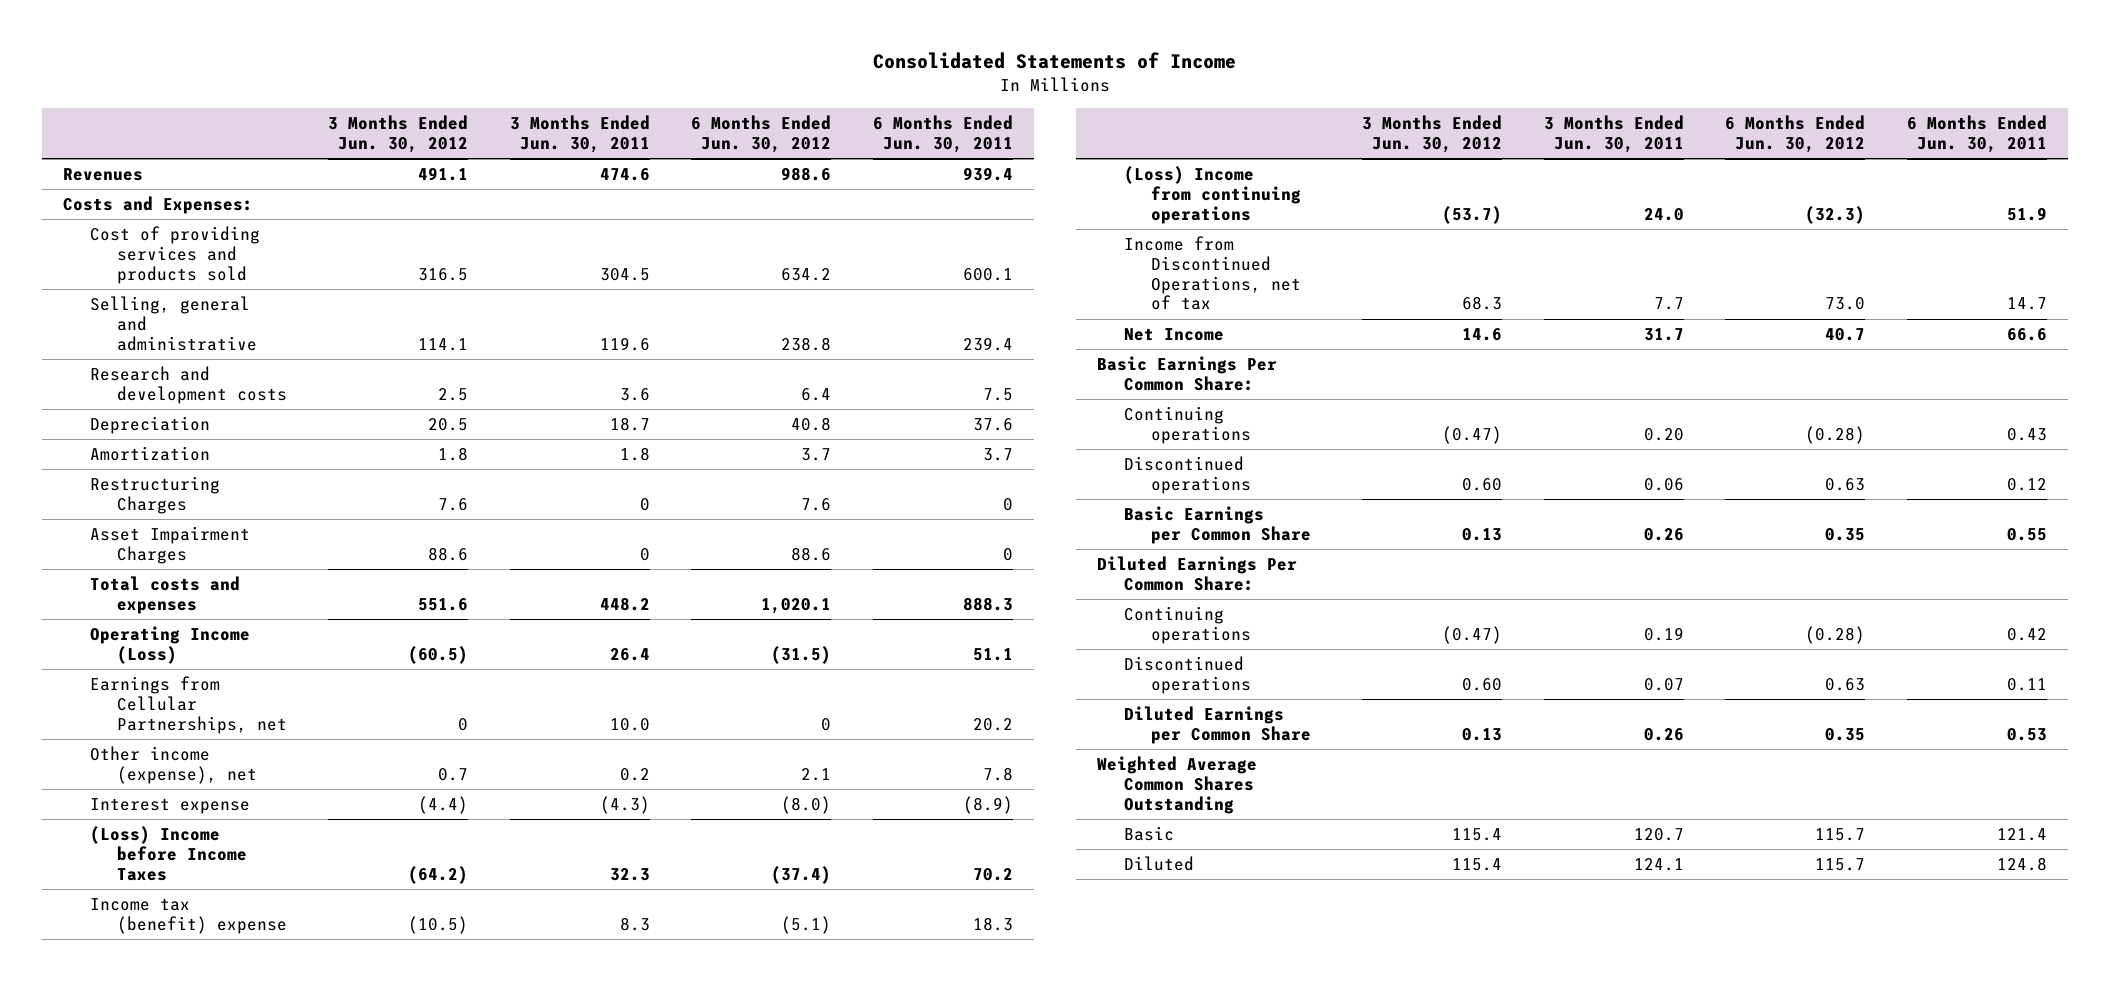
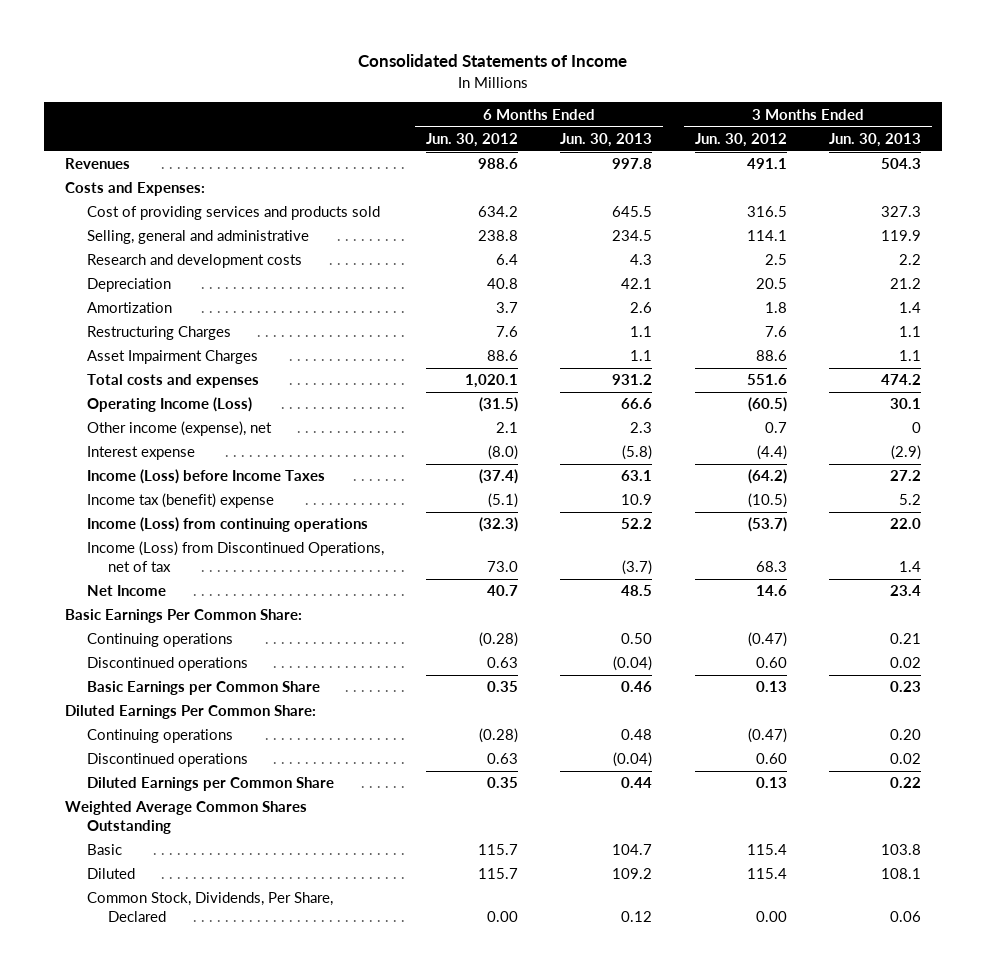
- | 3 Months Ended Jun. 30, 2012 | 3 Months Ended Jun. 30, 2011 | 6 Months Ended Jun. 30, 2012 | 6 Months Ended Jun. 30, 2011
+ | 6 Months Ended Jun. 30, 2012 | 6 Months Ended Jun. 30, 2013 | 3 Months Ended Jun. 30, 2012 | 3 Months Ended Jun. 30, 2013
- Earnings from Cellular Partnerships, net | 0 | 10.0 | 0 | 20.2
- (Loss) Income before Income Taxes | (64.2) | 32.3 | (37.4) | 70.2
+ Income (Loss) before Income Taxes | (37.4) | 63.1 | (64.2) | 27.2
- (Loss) Income from continuing operations | (53.7) | 24.0 | (32.3) | 51.9
- Income from Discontinued Operations, net of tax | 68.3 | 7.7 | 73.0 | 14.7
+ Income (Loss) from continuing operations | (32.3) | 52.2 | (53.7) | 22.0
+ Income (Loss) from Discontinued Operations, net of tax | 73.0 | (3.7) | 68.3 | 1.4
+ Common Stock, Dividends, Per Share, Declared | 0.00 | 0.12 | 0.00 | 0.06

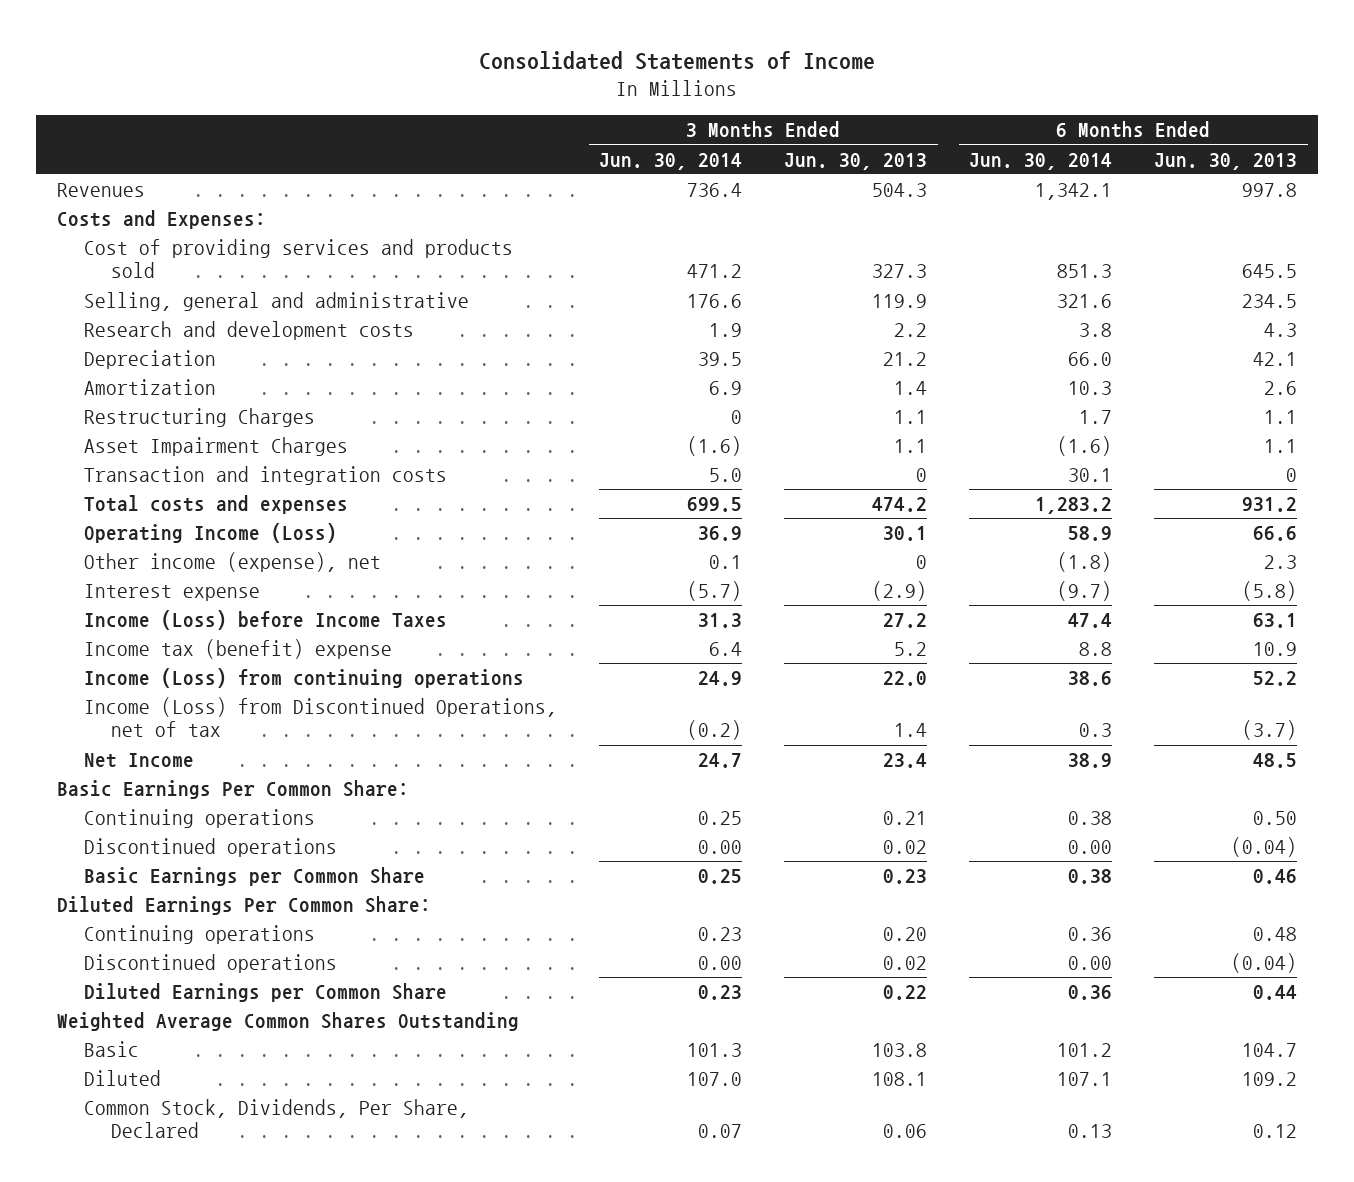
- | 6 Months Ended Jun. 30, 2012 | 6 Months Ended Jun. 30, 2013 | 3 Months Ended Jun. 30, 2012 | 3 Months Ended Jun. 30, 2013
+ | 3 Months Ended Jun. 30, 2014 | 3 Months Ended Jun. 30, 2013 | 6 Months Ended Jun. 30, 2014 | 6 Months Ended Jun. 30, 2013
+ Transaction and integration costs | 5.0 | 0 | 30.1 | 0

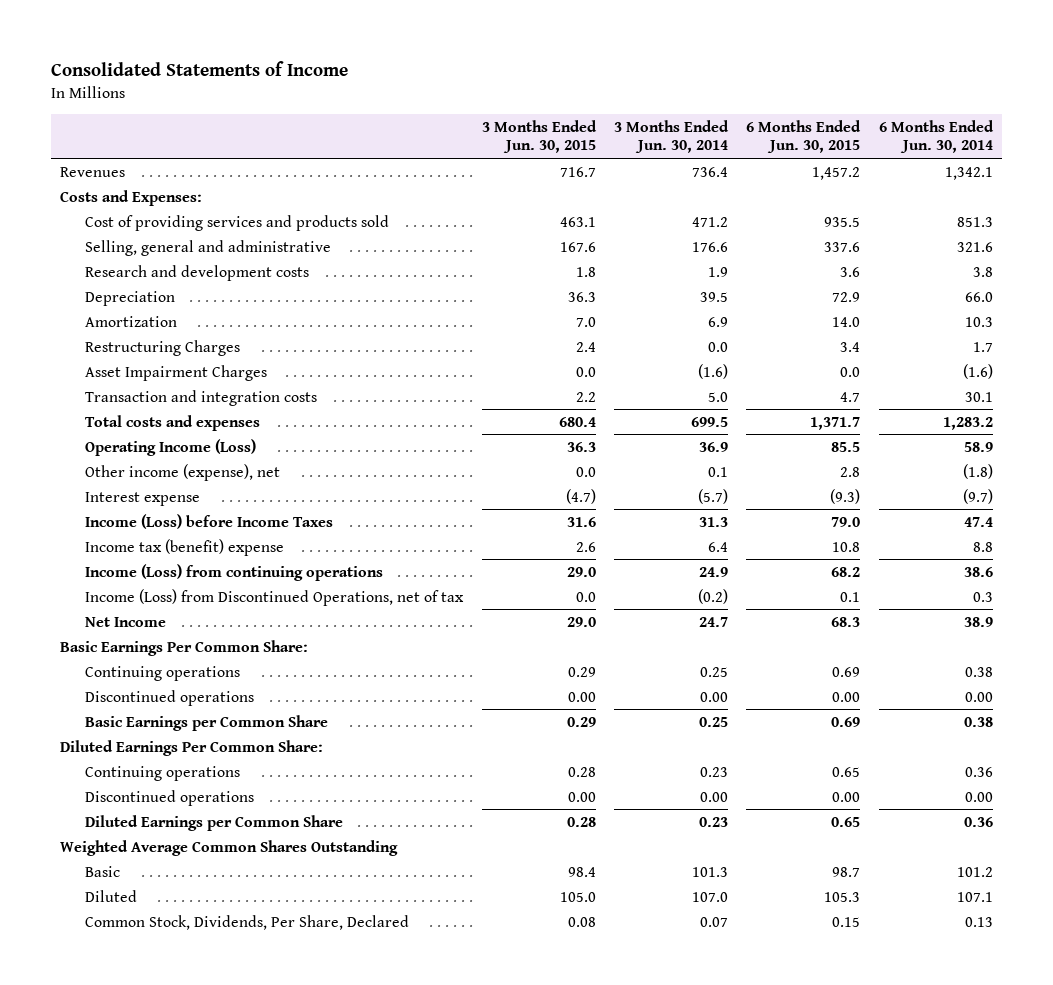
- | 3 Months Ended Jun. 30, 2014 | 3 Months Ended Jun. 30, 2013 | 6 Months Ended Jun. 30, 2014 | 6 Months Ended Jun. 30, 2013
+ | 3 Months Ended Jun. 30, 2015 | 3 Months Ended Jun. 30, 2014 | 6 Months Ended Jun. 30, 2015 | 6 Months Ended Jun. 30, 2014
- Restructuring Charges | 0 | 1.1 | 1.7 | 1.1
+ Restructuring Charges | 2.4 | 0.0 | 3.4 | 1.7

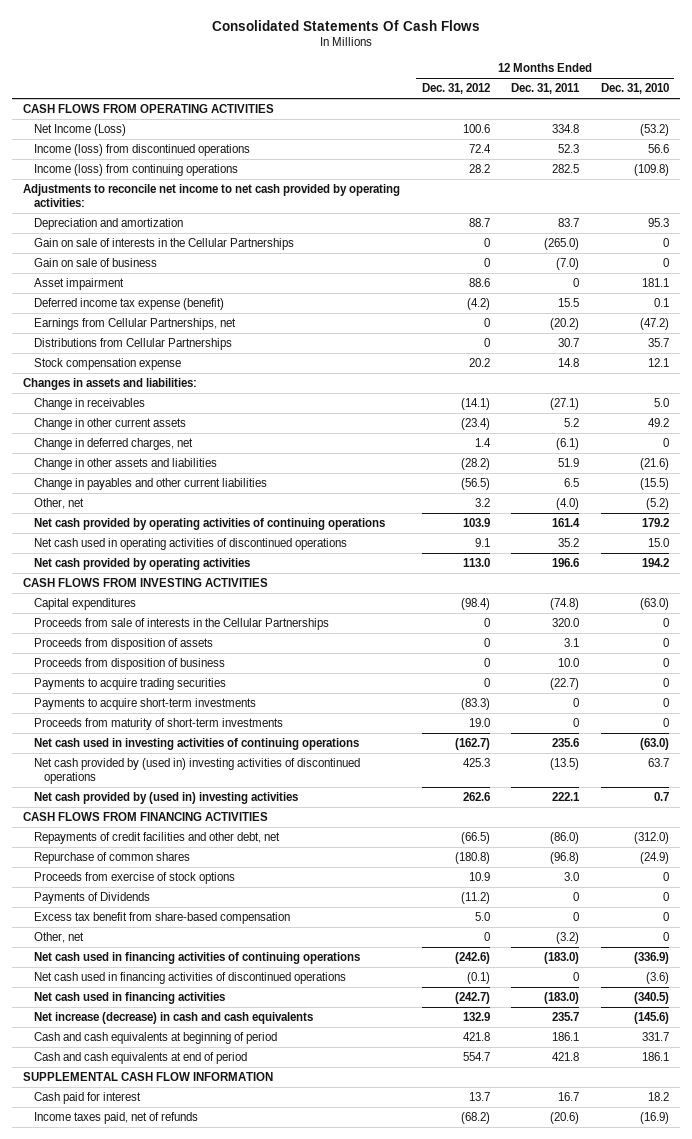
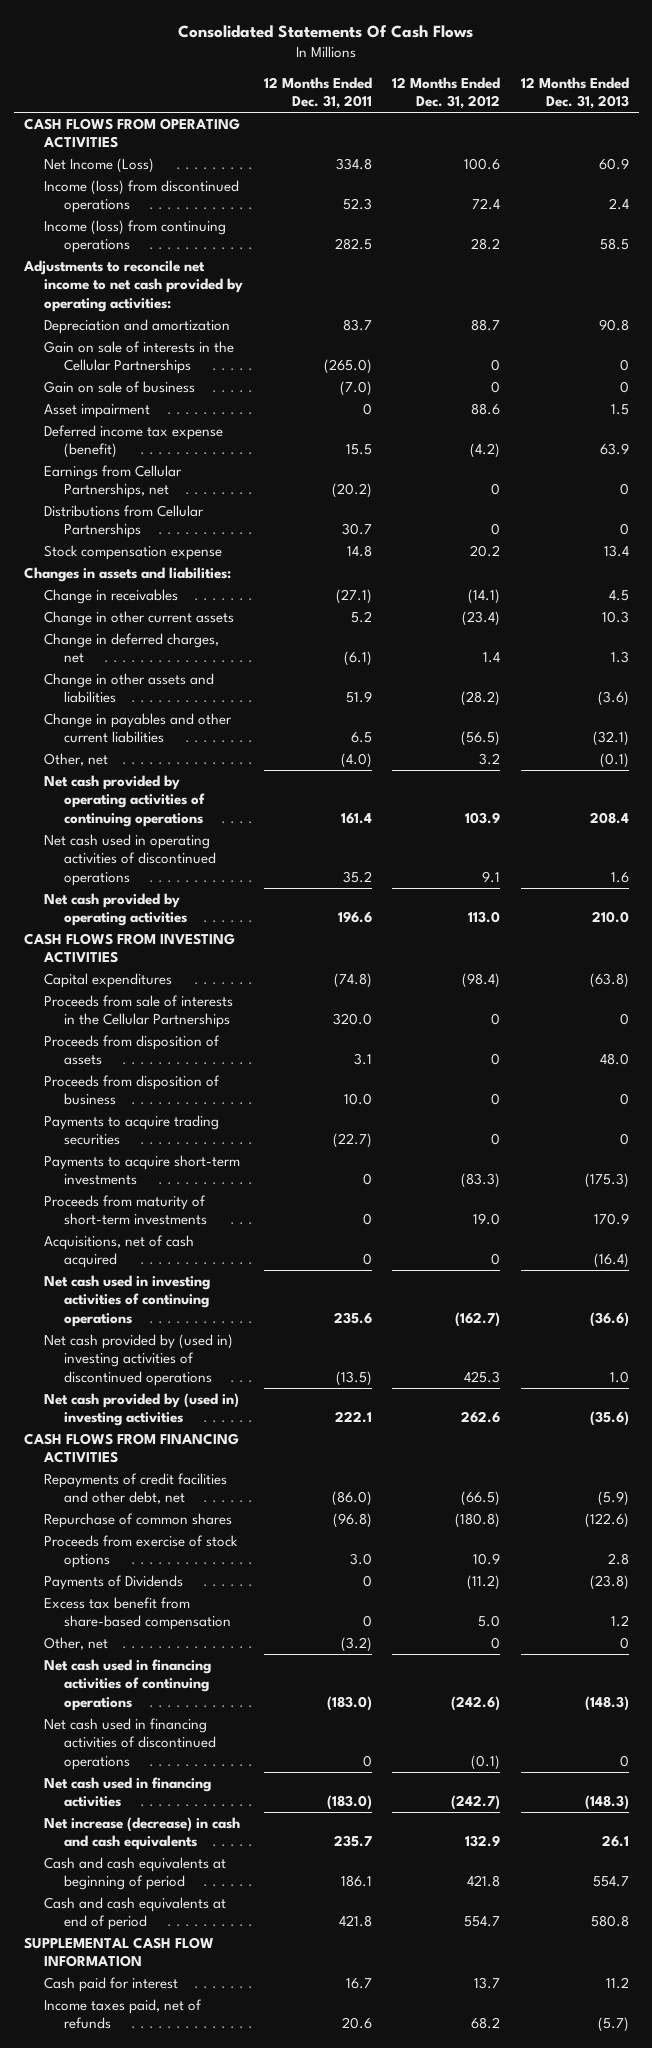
- | 12 Months Ended Dec. 31, 2012 | 12 Months Ended Dec. 31, 2011 | 12 Months Ended Dec. 31, 2010
+ | 12 Months Ended Dec. 31, 2011 | 12 Months Ended Dec. 31, 2012 | 12 Months Ended Dec. 31, 2013
+ Acquisitions, net of cash acquired | 0 | 0 | (16.4)
- Income taxes paid, net of refunds | (68.2) | (20.6) | (16.9)
+ Income taxes paid, net of refunds | 20.6 | 68.2 | (5.7)

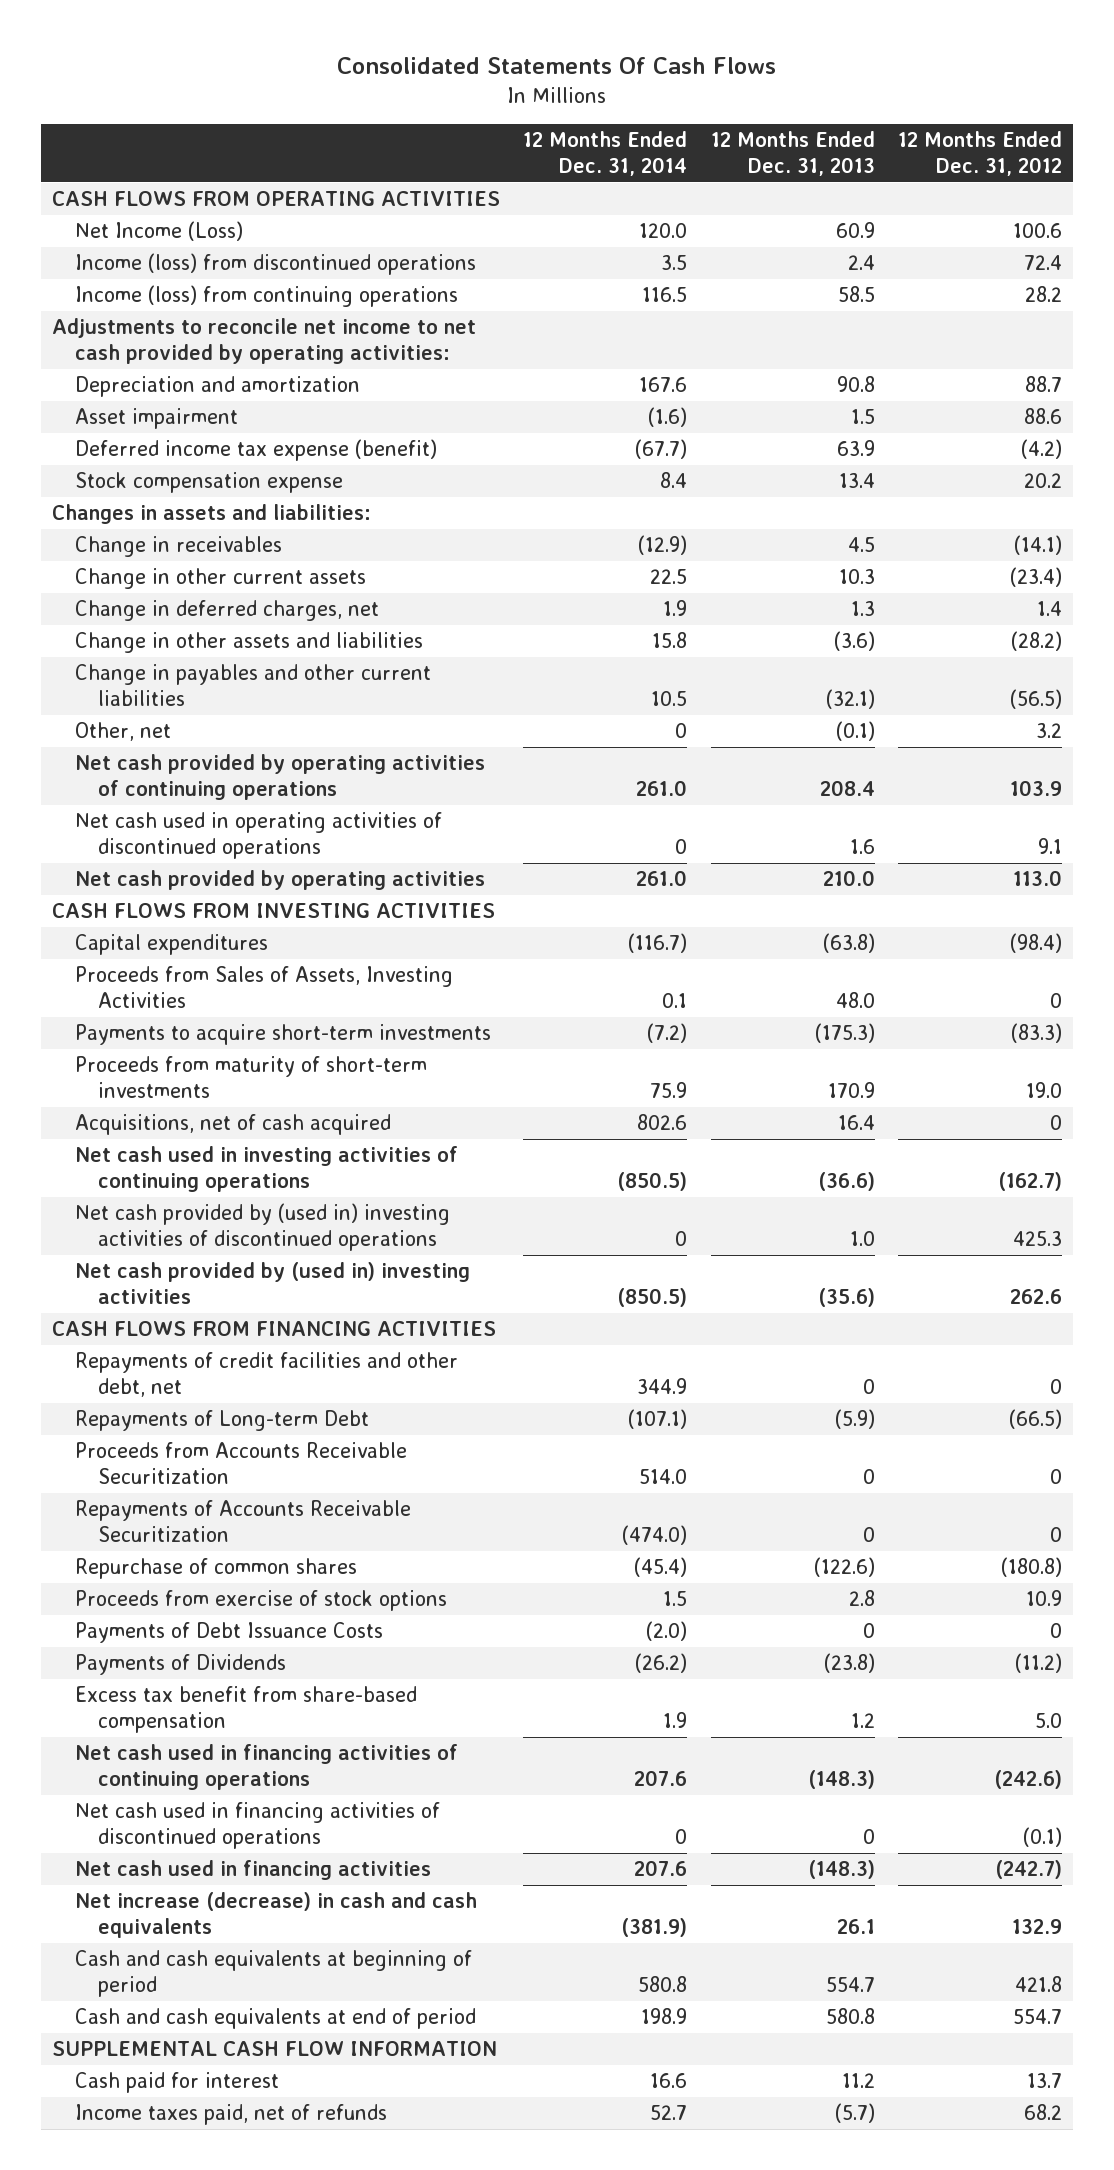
- | 12 Months Ended Dec. 31, 2011 | 12 Months Ended Dec. 31, 2012 | 12 Months Ended Dec. 31, 2013
+ | 12 Months Ended Dec. 31, 2014 | 12 Months Ended Dec. 31, 2013 | 12 Months Ended Dec. 31, 2012
- Gain on sale of interests in the Cellular Partnerships | (265.0) | 0 | 0
- Gain on sale of business | (7.0) | 0 | 0
- Earnings from Cellular Partnerships, net | (20.2) | 0 | 0
- Distributions from Cellular Partnerships | 30.7 | 0 | 0
- Proceeds from sale of interests in the Cellular Partnerships | 320.0 | 0 | 0
- Proceeds from disposition of assets | 3.1 | 0 | 48.0
- Proceeds from disposition of business | 10.0 | 0 | 0
- Payments to acquire trading securities | (22.7) | 0 | 0
+ Proceeds from Sales of Assets, Investing Activities | 0.1 | 48.0 | 0
- Acquisitions, net of cash acquired | 0 | 0 | (16.4)
+ Acquisitions, net of cash acquired | 802.6 | 16.4 | 0
- Repayments of credit facilities and other debt, net | (86.0) | (66.5) | (5.9)
+ Repayments of credit facilities and other debt, net | 344.9 | 0 | 0
+ Repayments of Long-term Debt | (107.1) | (5.9) | (66.5)
+ Proceeds from Accounts Receivable Securitization | 514.0 | 0 | 0
+ Repayments of Accounts Receivable Securitization | (474.0) | 0 | 0
+ Payments of Debt Issuance Costs | (2.0) | 0 | 0
- Other, net | (3.2) | 0 | 0

